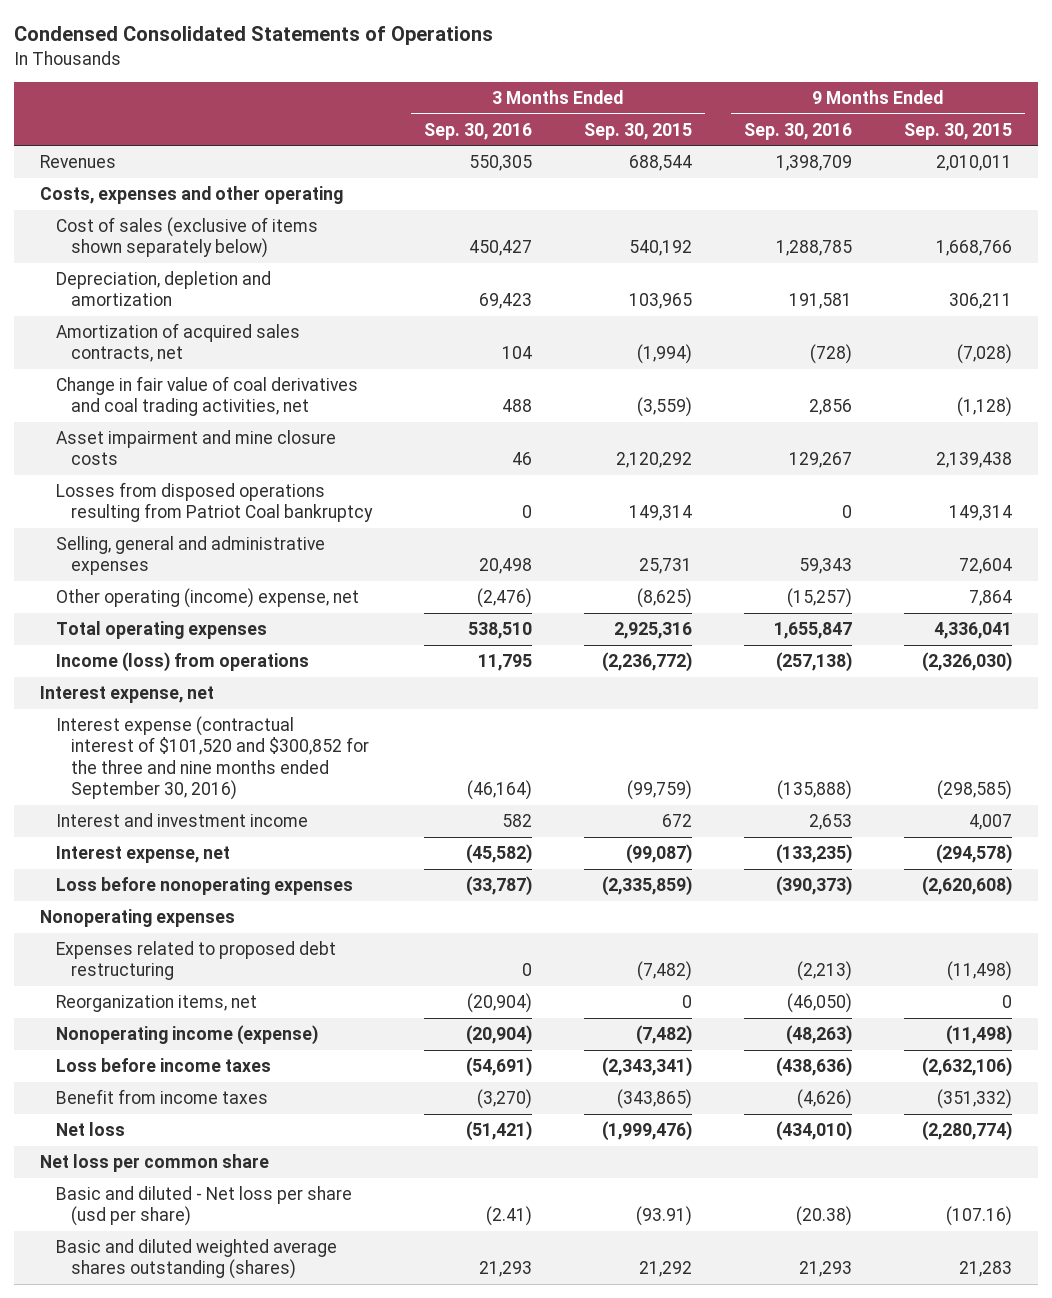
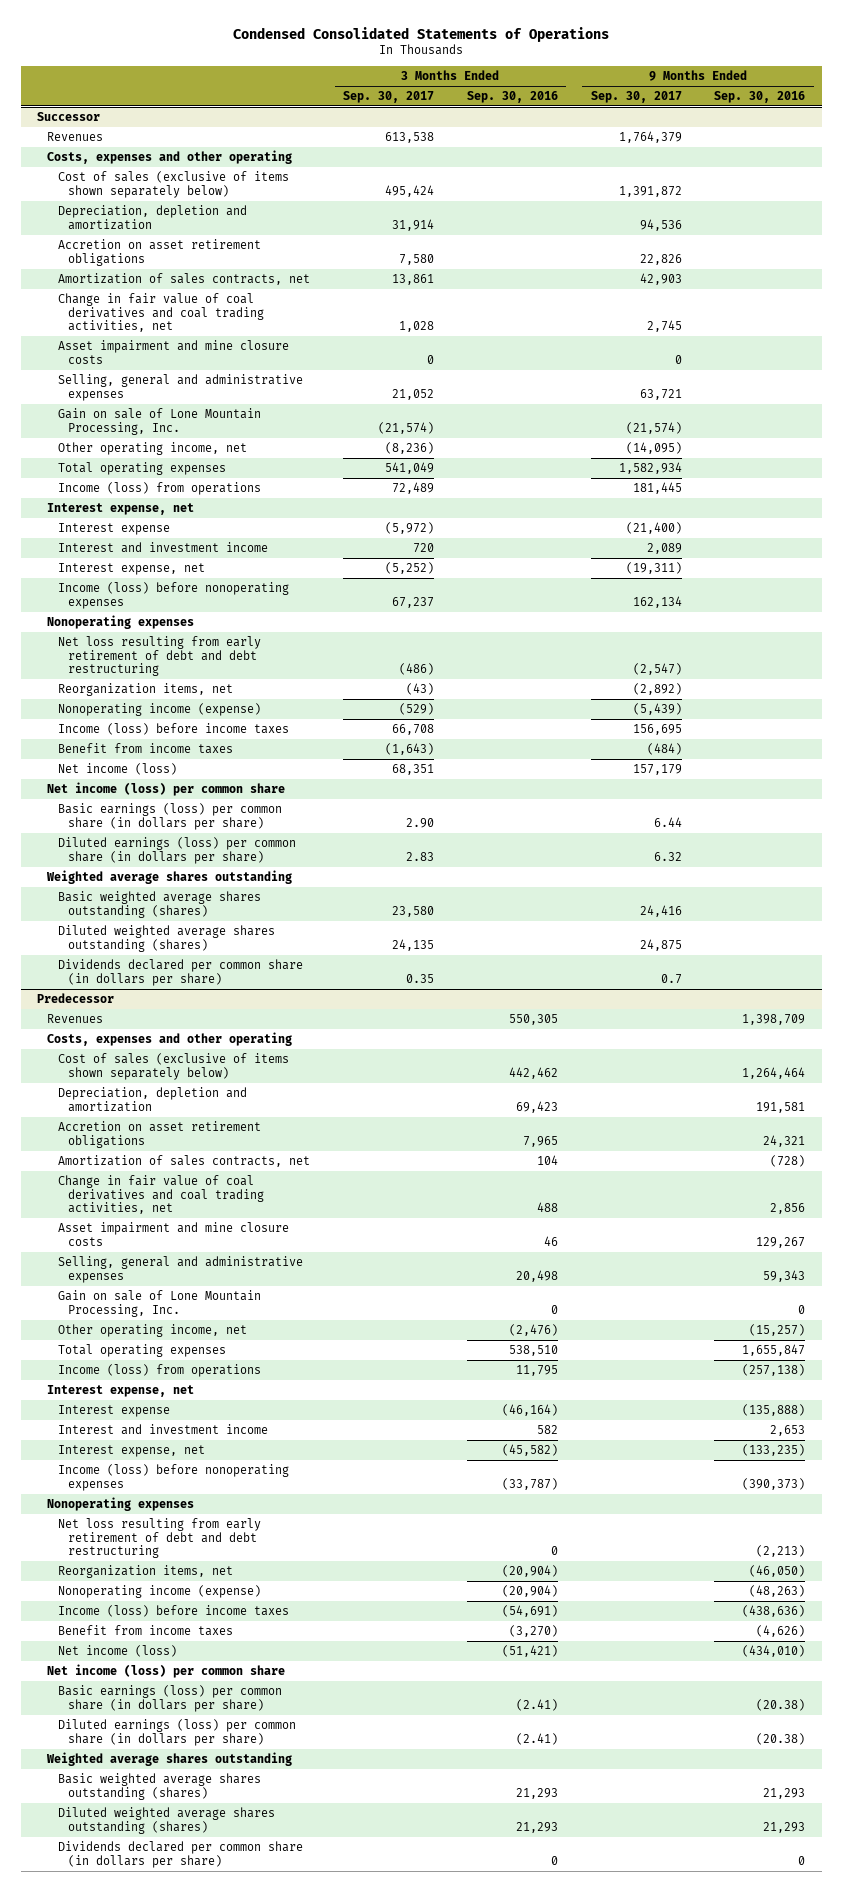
- | 3 Months Ended Sep. 30, 2016 | 3 Months Ended Sep. 30, 2015 | 9 Months Ended Sep. 30, 2016 | 9 Months Ended Sep. 30, 2015
+ | 3 Months Ended Sep. 30, 2017 | 3 Months Ended Sep. 30, 2016 | 9 Months Ended Sep. 30, 2017 | 9 Months Ended Sep. 30, 2016
+ Successor
+ Revenues | 613,538 | | 1,764,379 |
+ Costs, expenses and other operating
+ Cost of sales (exclusive of items shown separately below) | 495,424 | | 1,391,872 |
+ Depreciation, depletion and amortization | 31,914 | | 94,536 |
+ Accretion on asset retirement obligations | 7,580 | | 22,826 |
+ Amortization of sales contracts, net | 13,861 | | 42,903 |
+ Change in fair value of coal derivatives and coal trading activities, net | 1,028 | | 2,745 |
+ Asset impairment and mine closure costs | 0 | | 0 |
+ Selling, general and administrative expenses | 21,052 | | 63,721 |
+ Gain on sale of Lone Mountain Processing, Inc. | (21,574) | | (21,574) |
+ Other operating income, net | (8,236) | | (14,095) |
+ Total operating expenses | 541,049 | | 1,582,934 |
+ Income (loss) from operations | 72,489 | | 181,445 |
+ Interest expense, net
+ Interest expense | (5,972) | | (21,400) |
+ Interest and investment income | 720 | | 2,089 |
+ Interest expense, net | (5,252) | | (19,311) |
+ Income (loss) before nonoperating expenses | 67,237 | | 162,134 |
+ Nonoperating expenses
+ Net loss resulting from early retirement of debt and debt restructuring | (486) | | (2,547) |
+ Reorganization items, net | (43) | | (2,892) |
+ Nonoperating income (expense) | (529) | | (5,439) |
+ Income (loss) before income taxes | 66,708 | | 156,695 |
+ Benefit from income taxes | (1,643) | | (484) |
+ Net income (loss) | 68,351 | | 157,179 |
+ Net income (loss) per common share
+ Basic earnings (loss) per common share (in dollars per share) | 2.90 | | 6.44 |
+ Diluted earnings (loss) per common share (in dollars per share) | 2.83 | | 6.32 |
+ Weighted average shares outstanding
+ Basic weighted average shares outstanding (shares) | 23,580 | | 24,416 |
+ Diluted weighted average shares outstanding (shares) | 24,135 | | 24,875 |
+ Dividends declared per common share (in dollars per share) | 0.35 | | 0.7 |
+ Predecessor
- Cost of sales (exclusive of items shown separately below) | 450,427 | 540,192 | 1,288,785 | 1,668,766
+ Cost of sales (exclusive of items shown separately below) | | 442,462 | | 1,264,464
- Amortization of acquired sales contracts, net | 104 | (1,994) | (728) | (7,028)
+ Accretion on asset retirement obligations | | 7,965 | | 24,321
+ Amortization of sales contracts, net | | 104 | | (728)
- Losses from disposed operations resulting from Patriot Coal bankruptcy | 0 | 149,314 | 0 | 149,314
- Other operating (income) expense, net | (2,476) | (8,625) | (15,257) | 7,864
+ Gain on sale of Lone Mountain Processing, Inc. | | 0 | | 0
+ Other operating income, net | | (2,476) | | (15,257)
- Interest expense (contractual interest of $101,520 and $300,852 for the three and nine months ended September 30, 2016) | (46,164) | (99,759) | (135,888) | (298,585)
+ Interest expense | | (46,164) | | (135,888)
- Loss before nonoperating expenses | (33,787) | (2,335,859) | (390,373) | (2,620,608)
+ Income (loss) before nonoperating expenses | | (33,787) | | (390,373)
- Expenses related to proposed debt restructuring | 0 | (7,482) | (2,213) | (11,498)
+ Net loss resulting from early retirement of debt and debt restructuring | | 0 | | (2,213)
- Loss before income taxes | (54,691) | (2,343,341) | (438,636) | (2,632,106)
+ Income (loss) before income taxes | | (54,691) | | (438,636)
- Net loss | (51,421) | (1,999,476) | (434,010) | (2,280,774)
- Net loss per common share
- Basic and diluted - Net loss per share (usd per share) | (2.41) | (93.91) | (20.38) | (107.16)
- Basic and diluted weighted average shares outstanding (shares) | 21,293 | 21,292 | 21,293 | 21,283
+ Net income (loss) | | (51,421) | | (434,010)
+ Net income (loss) per common share
+ Basic earnings (loss) per common share (in dollars per share) | | (2.41) | | (20.38)
+ Diluted earnings (loss) per common share (in dollars per share) | | (2.41) | | (20.38)
+ Weighted average shares outstanding
+ Basic weighted average shares outstanding (shares) | | 21,293 | | 21,293
+ Diluted weighted average shares outstanding (shares) | | 21,293 | | 21,293
+ Dividends declared per common share (in dollars per share) | | 0 | | 0

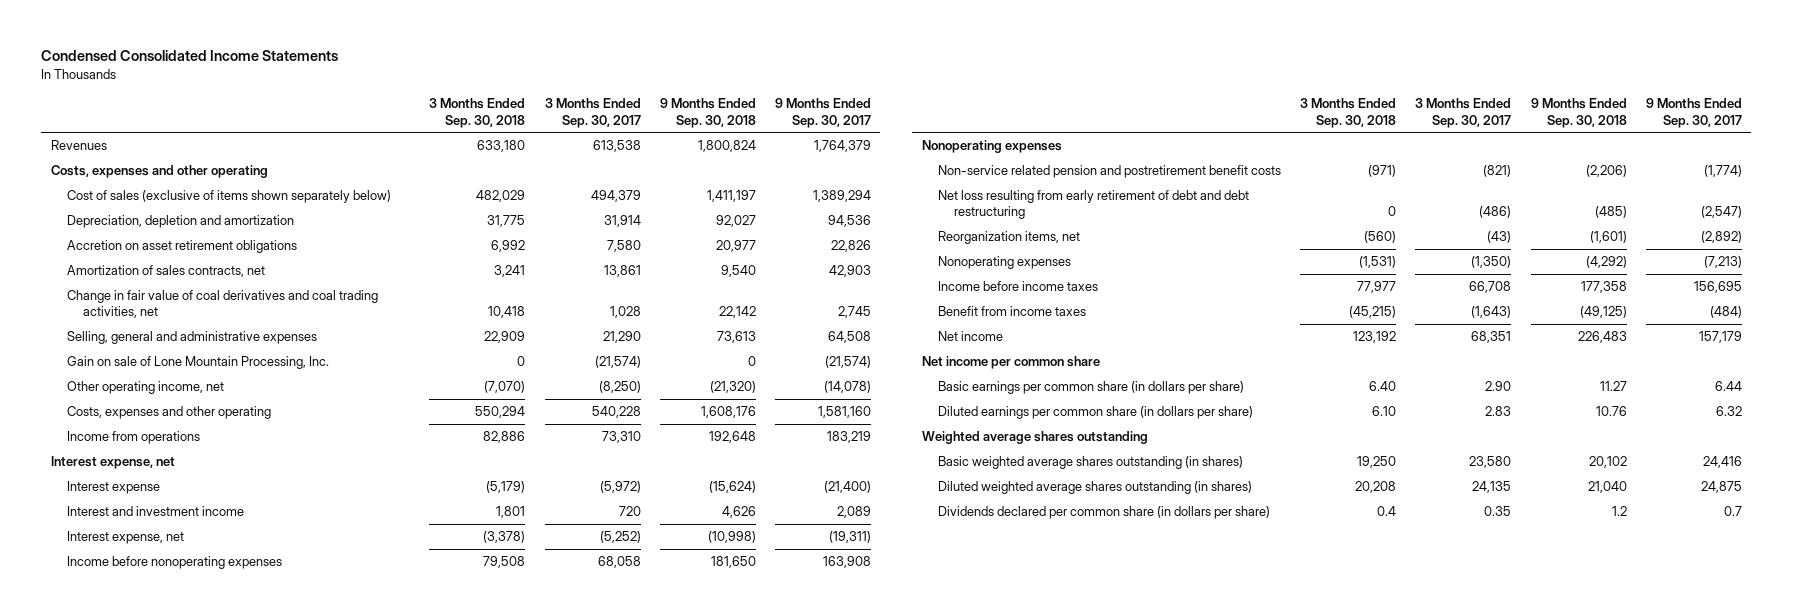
- Condensed Consolidated Statements of Operations
+ Condensed Consolidated Income Statements
- | 3 Months Ended Sep. 30, 2017 | 3 Months Ended Sep. 30, 2016 | 9 Months Ended Sep. 30, 2017 | 9 Months Ended Sep. 30, 2016
+ | 3 Months Ended Sep. 30, 2018 | 3 Months Ended Sep. 30, 2017 | 9 Months Ended Sep. 30, 2018 | 9 Months Ended Sep. 30, 2017
- Successor
- Cost of sales (exclusive of items shown separately below) | 495,424 | | 1,391,872 |
+ Cost of sales (exclusive of items shown separately below) | 482,029 | 494,379 | 1,411,197 | 1,389,294
- Asset impairment and mine closure costs | 0 | | 0 |
- Selling, general and administrative expenses | 21,052 | | 63,721 |
+ Selling, general and administrative expenses | 22,909 | 21,290 | 73,613 | 64,508
- Other operating income, net | (8,236) | | (14,095) |
- Total operating expenses | 541,049 | | 1,582,934 |
- Income (loss) from operations | 72,489 | | 181,445 |
+ Other operating income, net | (7,070) | (8,250) | (21,320) | (14,078)
+ Costs, expenses and other operating | 550,294 | 540,228 | 1,608,176 | 1,581,160
+ Income from operations | 82,886 | 73,310 | 192,648 | 183,219
- Income (loss) before nonoperating expenses | 67,237 | | 162,134 |
+ Income before nonoperating expenses | 79,508 | 68,058 | 181,650 | 163,908
+ Non-service related pension and postretirement benefit costs | (971) | (821) | (2,206) | (1,774)
- Nonoperating income (expense) | (529) | | (5,439) |
- Income (loss) before income taxes | 66,708 | | 156,695 |
+ Nonoperating expenses | (1,531) | (1,350) | (4,292) | (7,213)
+ Income before income taxes | 77,977 | 66,708 | 177,358 | 156,695
- Net income (loss) | 68,351 | | 157,179 |
- Net income (loss) per common share
- Basic earnings (loss) per common share (in dollars per share) | 2.90 | | 6.44 |
- Diluted earnings (loss) per common share (in dollars per share) | 2.83 | | 6.32 |
+ Net income | 123,192 | 68,351 | 226,483 | 157,179
+ Net income per common share
+ Basic earnings per common share (in dollars per share) | 6.40 | 2.90 | 11.27 | 6.44
+ Diluted earnings per common share (in dollars per share) | 6.10 | 2.83 | 10.76 | 6.32
- Basic weighted average shares outstanding (shares) | 23,580 | | 24,416 |
- Diluted weighted average shares outstanding (shares) | 24,135 | | 24,875 |
+ Basic weighted average shares outstanding (in shares) | 19,250 | 23,580 | 20,102 | 24,416
+ Diluted weighted average shares outstanding (in shares) | 20,208 | 24,135 | 21,040 | 24,875
- Predecessor
- Revenues | | 550,305 | | 1,398,709
- Costs, expenses and other operating
- Cost of sales (exclusive of items shown separately below) | | 442,462 | | 1,264,464
- Depreciation, depletion and amortization | | 69,423 | | 191,581
- Accretion on asset retirement obligations | | 7,965 | | 24,321
- Amortization of sales contracts, net | | 104 | | (728)
- Change in fair value of coal derivatives and coal trading activities, net | | 488 | | 2,856
- Asset impairment and mine closure costs | | 46 | | 129,267
- Selling, general and administrative expenses | | 20,498 | | 59,343
- Gain on sale of Lone Mountain Processing, Inc. | | 0 | | 0
- Other operating income, net | | (2,476) | | (15,257)
- Total operating expenses | | 538,510 | | 1,655,847
- Income (loss) from operations | | 11,795 | | (257,138)
- Interest expense, net
- Interest expense | | (46,164) | | (135,888)
- Interest and investment income | | 582 | | 2,653
- Interest expense, net | | (45,582) | | (133,235)
- Income (loss) before nonoperating expenses | | (33,787) | | (390,373)
- Nonoperating expenses
- Net loss resulting from early retirement of debt and debt restructuring | | 0 | | (2,213)
- Reorganization items, net | | (20,904) | | (46,050)
- Nonoperating income (expense) | | (20,904) | | (48,263)
- Income (loss) before income taxes | | (54,691) | | (438,636)
- Benefit from income taxes | | (3,270) | | (4,626)
- Net income (loss) | | (51,421) | | (434,010)
- Net income (loss) per common share
- Basic earnings (loss) per common share (in dollars per share) | | (2.41) | | (20.38)
- Diluted earnings (loss) per common share (in dollars per share) | | (2.41) | | (20.38)
- Weighted average shares outstanding
- Basic weighted average shares outstanding (shares) | | 21,293 | | 21,293
- Diluted weighted average shares outstanding (shares) | | 21,293 | | 21,293
- Dividends declared per common share (in dollars per share) | | 0 | | 0

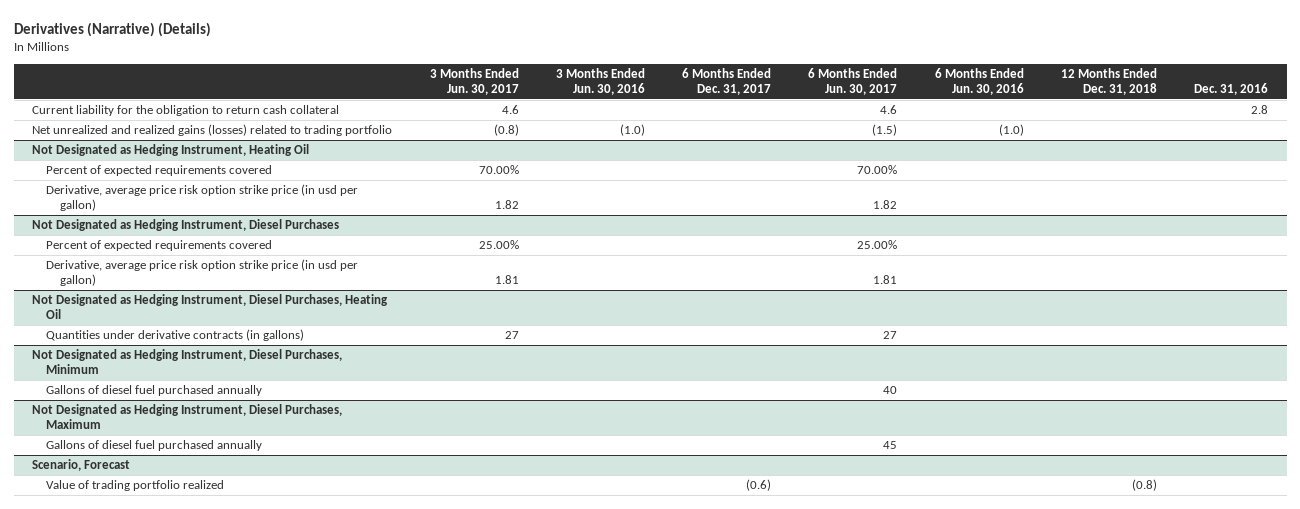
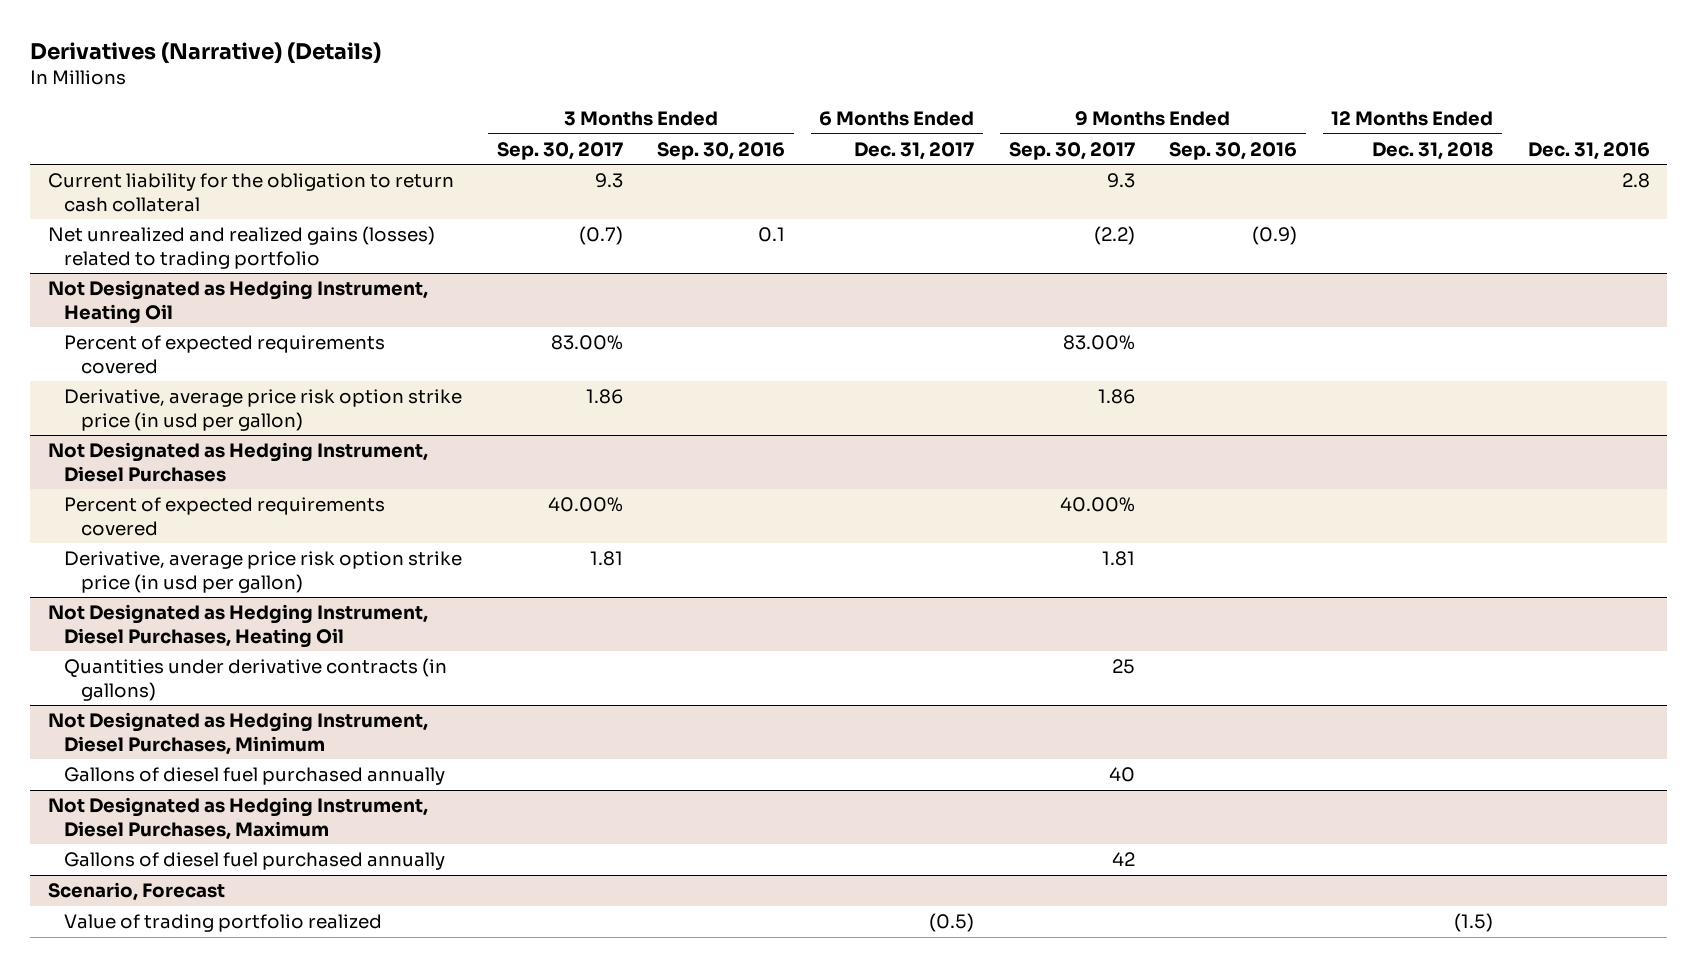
- | 3 Months Ended Jun. 30, 2017 | 3 Months Ended Jun. 30, 2016 | 6 Months Ended Dec. 31, 2017 | 6 Months Ended Jun. 30, 2017 | 6 Months Ended Jun. 30, 2016 | 12 Months Ended Dec. 31, 2018 | Dec. 31, 2016
+ | 3 Months Ended Sep. 30, 2017 | 3 Months Ended Sep. 30, 2016 | 6 Months Ended Dec. 31, 2017 | 9 Months Ended Sep. 30, 2017 | 9 Months Ended Sep. 30, 2016 | 12 Months Ended Dec. 31, 2018 | Dec. 31, 2016
@ Scenario, Forecast
- Value of trading portfolio realized | | | (0.6) | | | (0.8) |
+ Value of trading portfolio realized | | | (0.5) | | | (1.5) |

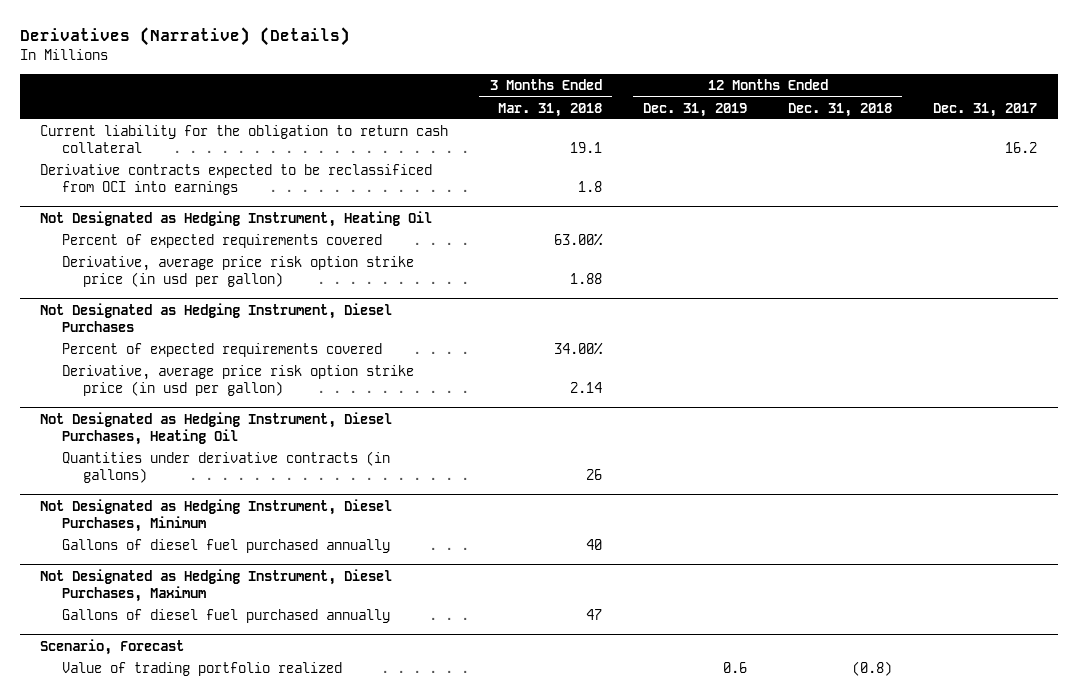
- | 3 Months Ended Sep. 30, 2017 | 3 Months Ended Sep. 30, 2016 | 6 Months Ended Dec. 31, 2017 | 9 Months Ended Sep. 30, 2017 | 9 Months Ended Sep. 30, 2016 | 12 Months Ended Dec. 31, 2018 | Dec. 31, 2016
+ | 3 Months Ended Mar. 31, 2018 | 12 Months Ended Dec. 31, 2019 | 12 Months Ended Dec. 31, 2018 | Dec. 31, 2017
- Net unrealized and realized gains (losses) related to trading portfolio | (0.7) | 0.1 | | (2.2) | (0.9) | |
+ Derivative contracts expected to be reclassificed from OCI into earnings | 1.8 | | |
@ Scenario, Forecast
- Value of trading portfolio realized | | | (0.5) | | | (1.5) |
+ Value of trading portfolio realized | | 0.6 | (0.8) |

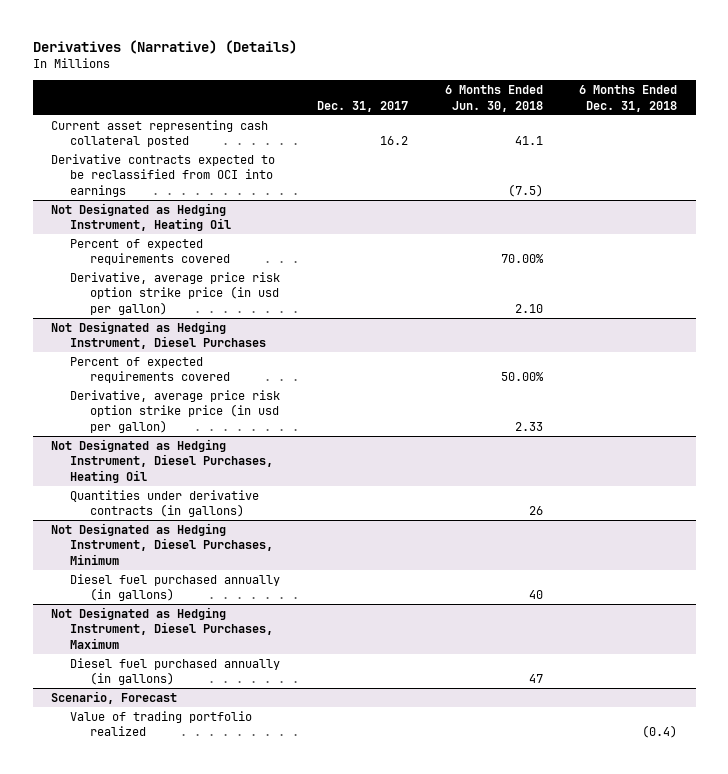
- | 3 Months Ended Mar. 31, 2018 | 12 Months Ended Dec. 31, 2019 | 12 Months Ended Dec. 31, 2018 | Dec. 31, 2017
+ | Dec. 31, 2017 | 6 Months Ended Jun. 30, 2018 | 6 Months Ended Dec. 31, 2018
- Current liability for the obligation to return cash collateral | 19.1 | | | 16.2
- Derivative contracts expected to be reclassificed from OCI into earnings | 1.8 | | |
+ Current asset representing cash collateral posted | 16.2 | 41.1 |
+ Derivative contracts expected to be reclassified from OCI into earnings | | (7.5) |
@ Not Designated as Hedging Instrument, Diesel Purchases, Minimum
- Gallons of diesel fuel purchased annually | 40 | | |
+ Diesel fuel purchased annually (in gallons) | | 40 |
@ Not Designated as Hedging Instrument, Diesel Purchases, Maximum
- Gallons of diesel fuel purchased annually | 47 | | |
+ Diesel fuel purchased annually (in gallons) | | 47 |

